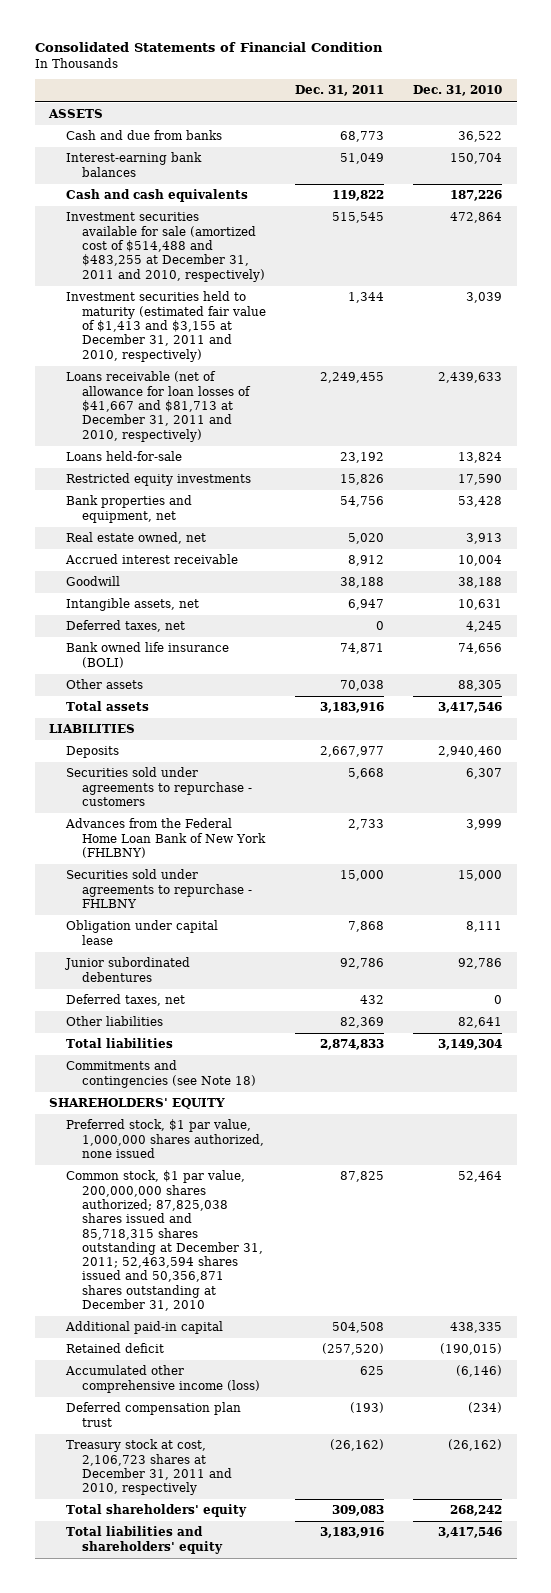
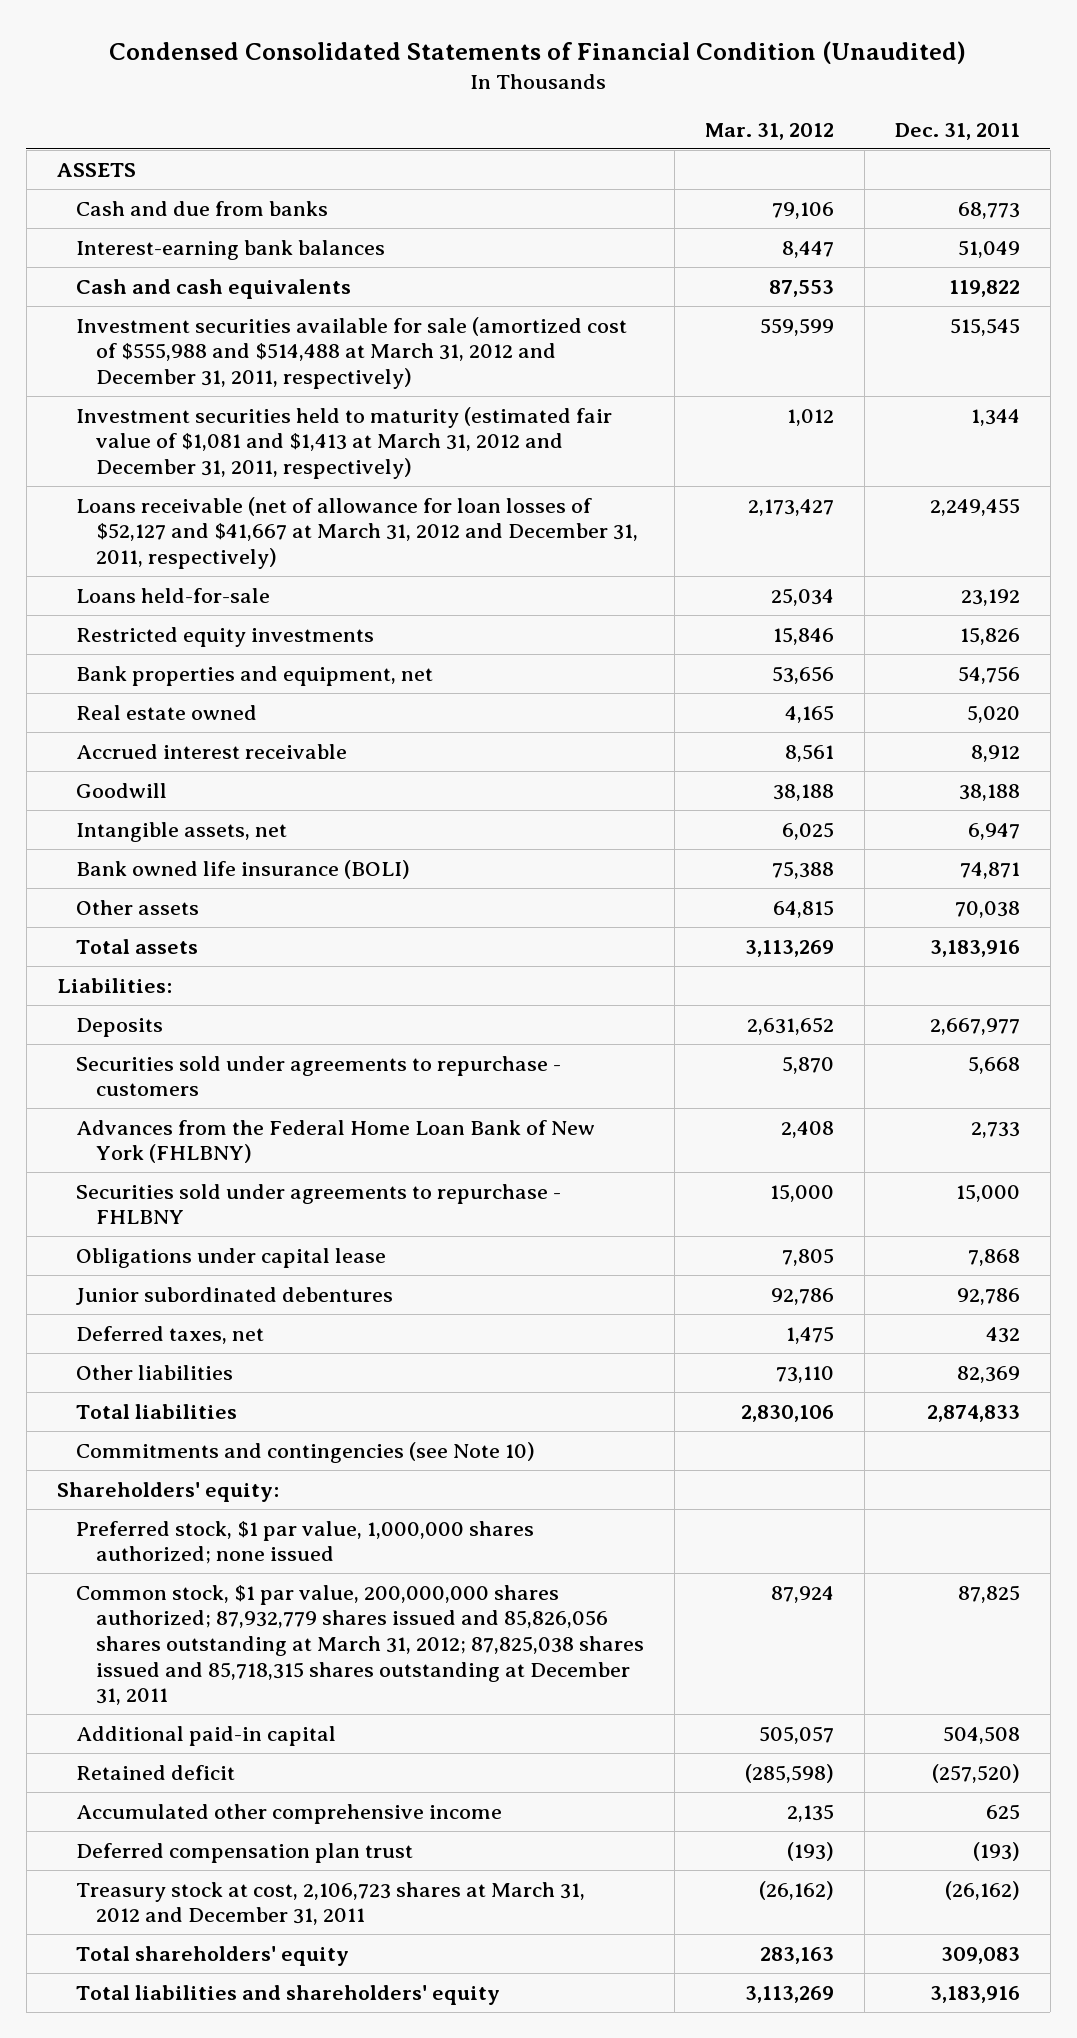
- Consolidated Statements of Financial Condition
+ Condensed Consolidated Statements of Financial Condition (Unaudited)
- | Dec. 31, 2011 | Dec. 31, 2010
+ | Mar. 31, 2012 | Dec. 31, 2011
- Investment securities available for sale (amortized cost of $514,488 and $483,255 at December 31, 2011 and 2010, respectively) | 515,545 | 472,864
- Investment securities held to maturity (estimated fair value of $1,413 and $3,155 at December 31, 2011 and 2010, respectively) | 1,344 | 3,039
- Loans receivable (net of allowance for loan losses of $41,667 and $81,713 at December 31, 2011 and 2010, respectively) | 2,249,455 | 2,439,633
+ Investment securities available for sale (amortized cost of $555,988 and $514,488 at March 31, 2012 and December 31, 2011, respectively) | 559,599 | 515,545
+ Investment securities held to maturity (estimated fair value of $1,081 and $1,413 at March 31, 2012 and December 31, 2011, respectively) | 1,012 | 1,344
+ Loans receivable (net of allowance for loan losses of $52,127 and $41,667 at March 31, 2012 and December 31, 2011, respectively) | 2,173,427 | 2,249,455
- Real estate owned, net | 5,020 | 3,913
+ Real estate owned | 4,165 | 5,020
- Deferred taxes, net | 0 | 4,245
- LIABILITIES
+ Liabilities:
- Obligation under capital lease | 7,868 | 8,111
+ Obligations under capital lease | 7,805 | 7,868
- Commitments and contingencies (see Note 18)
- SHAREHOLDERS' EQUITY
- Preferred stock, $1 par value, 1,000,000 shares authorized, none issued
- Common stock, $1 par value, 200,000,000 shares authorized; 87,825,038 shares issued and 85,718,315 shares outstanding at December 31, 2011; 52,463,594 shares issued and 50,356,871 shares outstanding at December 31, 2010 | 87,825 | 52,464
+ Commitments and contingencies (see Note 10)
+ Shareholders' equity:
+ Preferred stock, $1 par value, 1,000,000 shares authorized; none issued
+ Common stock, $1 par value, 200,000,000 shares authorized; 87,932,779 shares issued and 85,826,056 shares outstanding at March 31, 2012; 87,825,038 shares issued and 85,718,315 shares outstanding at December 31, 2011 | 87,924 | 87,825
- Accumulated other comprehensive income (loss) | 625 | (6,146)
+ Accumulated other comprehensive income | 2,135 | 625
- Treasury stock at cost, 2,106,723 shares at December 31, 2011 and 2010, respectively | (26,162) | (26,162)
+ Treasury stock at cost, 2,106,723 shares at March 31, 2012 and December 31, 2011 | (26,162) | (26,162)

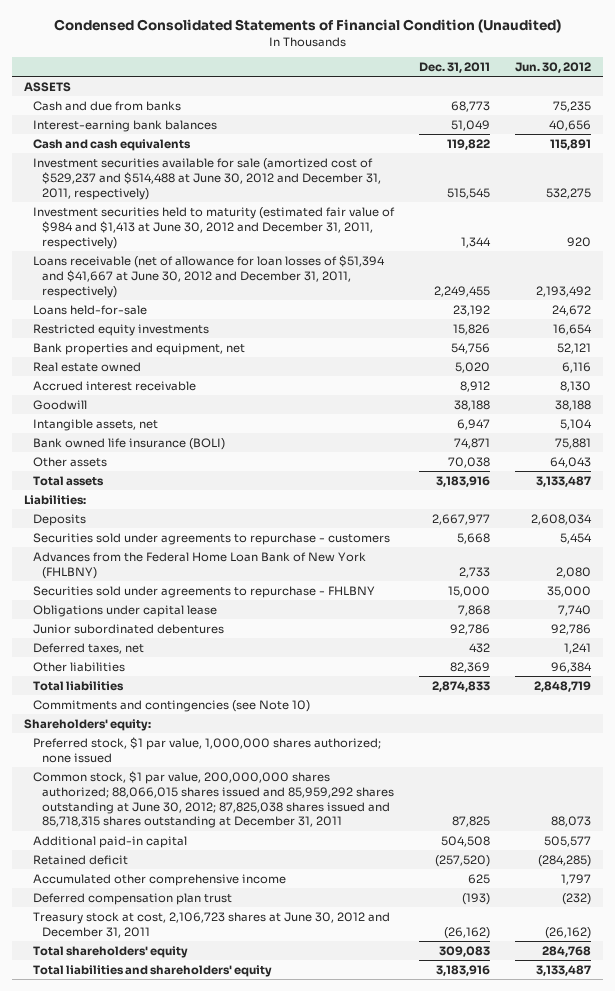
- | Mar. 31, 2012 | Dec. 31, 2011
+ | Dec. 31, 2011 | Jun. 30, 2012
- Investment securities available for sale (amortized cost of $555,988 and $514,488 at March 31, 2012 and December 31, 2011, respectively) | 559,599 | 515,545
- Investment securities held to maturity (estimated fair value of $1,081 and $1,413 at March 31, 2012 and December 31, 2011, respectively) | 1,012 | 1,344
- Loans receivable (net of allowance for loan losses of $52,127 and $41,667 at March 31, 2012 and December 31, 2011, respectively) | 2,173,427 | 2,249,455
+ Investment securities available for sale (amortized cost of $529,237 and $514,488 at June 30, 2012 and December 31, 2011, respectively) | 515,545 | 532,275
+ Investment securities held to maturity (estimated fair value of $984 and $1,413 at June 30, 2012 and December 31, 2011, respectively) | 1,344 | 920
+ Loans receivable (net of allowance for loan losses of $51,394 and $41,667 at June 30, 2012 and December 31, 2011, respectively) | 2,249,455 | 2,193,492
- Common stock, $1 par value, 200,000,000 shares authorized; 87,932,779 shares issued and 85,826,056 shares outstanding at March 31, 2012; 87,825,038 shares issued and 85,718,315 shares outstanding at December 31, 2011 | 87,924 | 87,825
+ Common stock, $1 par value, 200,000,000 shares authorized; 88,066,015 shares issued and 85,959,292 shares outstanding at June 30, 2012; 87,825,038 shares issued and 85,718,315 shares outstanding at December 31, 2011 | 87,825 | 88,073
- Treasury stock at cost, 2,106,723 shares at March 31, 2012 and December 31, 2011 | (26,162) | (26,162)
+ Treasury stock at cost, 2,106,723 shares at June 30, 2012 and December 31, 2011 | (26,162) | (26,162)

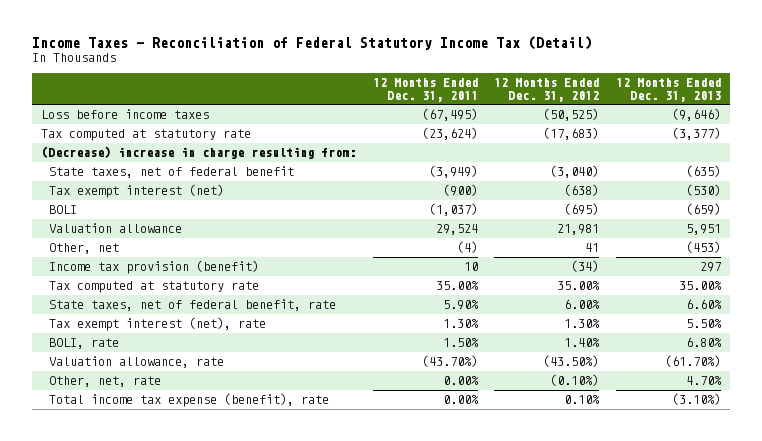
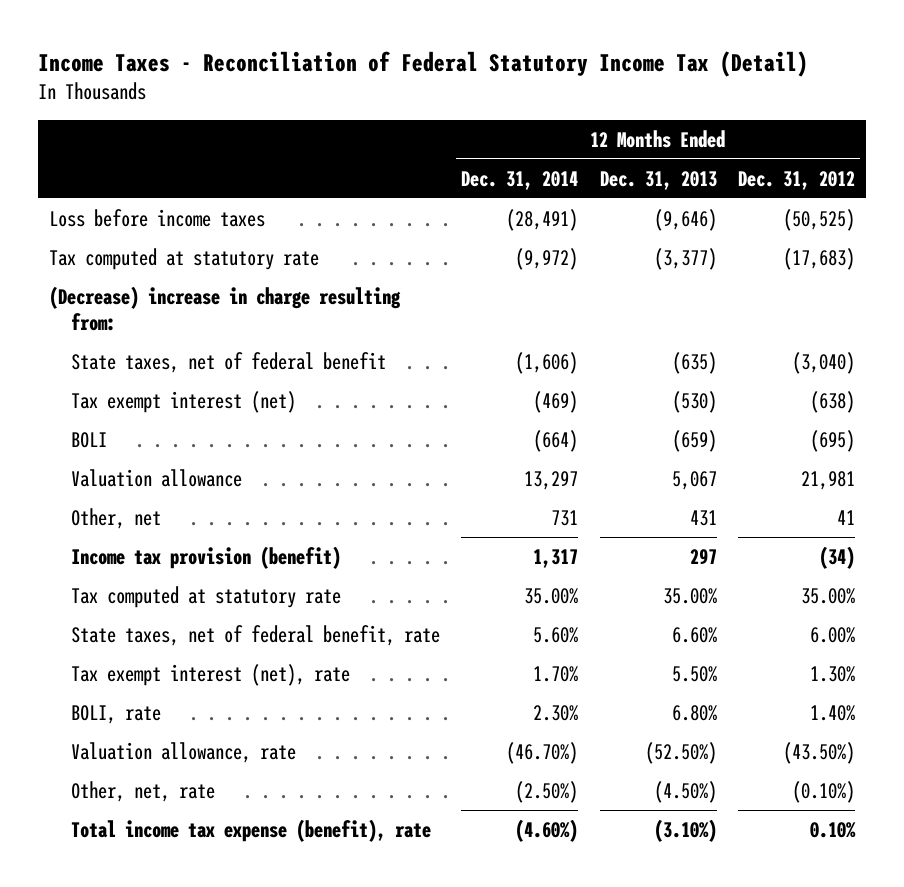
- | 12 Months Ended Dec. 31, 2011 | 12 Months Ended Dec. 31, 2012 | 12 Months Ended Dec. 31, 2013
+ | 12 Months Ended Dec. 31, 2014 | 12 Months Ended Dec. 31, 2013 | 12 Months Ended Dec. 31, 2012
- Valuation allowance | 29,524 | 21,981 | 5,951
- Other, net | (4) | 41 | (453)
+ Valuation allowance | 13,297 | 5,067 | 21,981
+ Other, net | 731 | 431 | 41
- Valuation allowance, rate | (43.70%) | (43.50%) | (61.70%)
- Other, net, rate | 0.00% | (0.10%) | 4.70%
+ Valuation allowance, rate | (46.70%) | (52.50%) | (43.50%)
+ Other, net, rate | (2.50%) | (4.50%) | (0.10%)

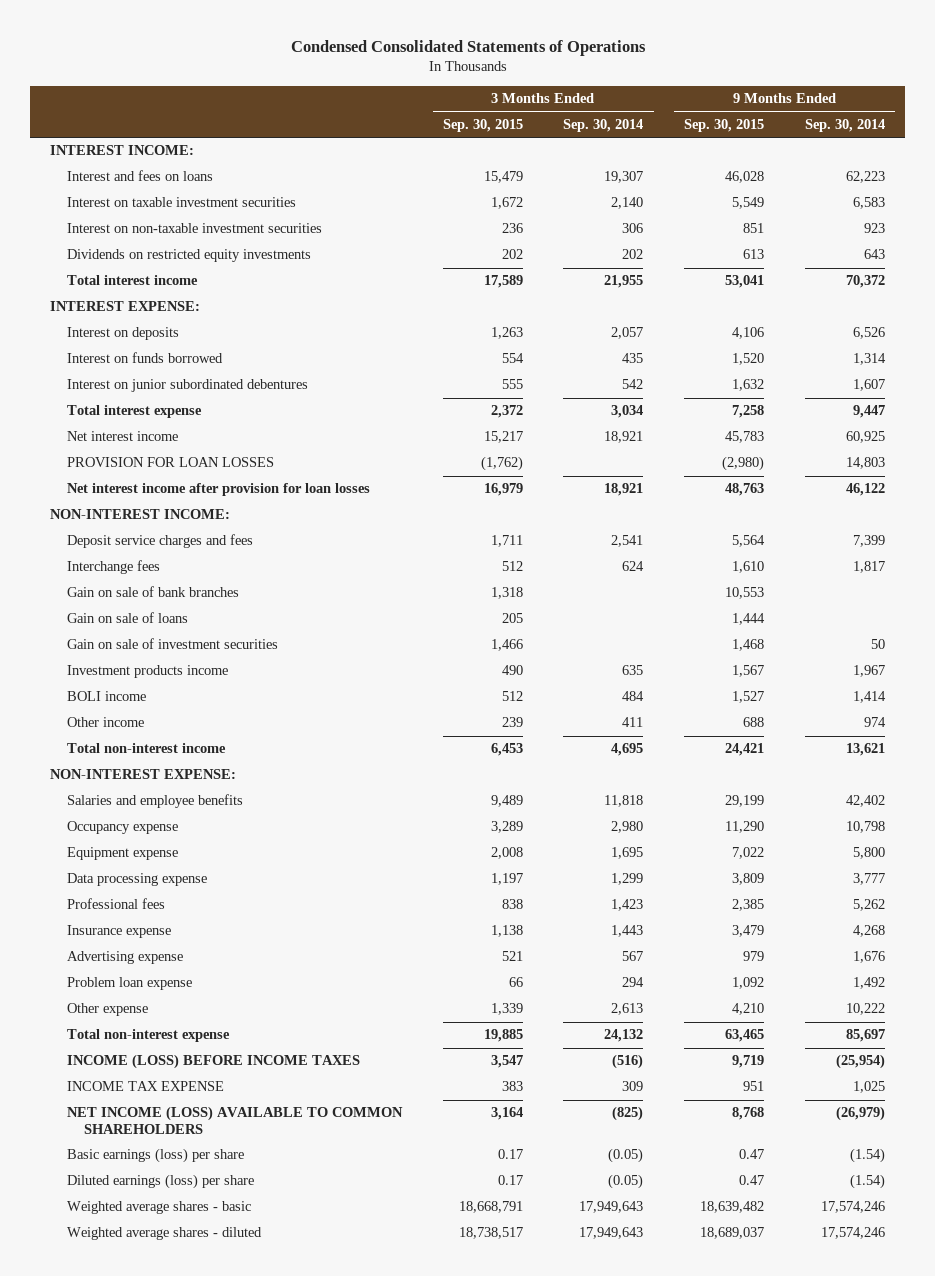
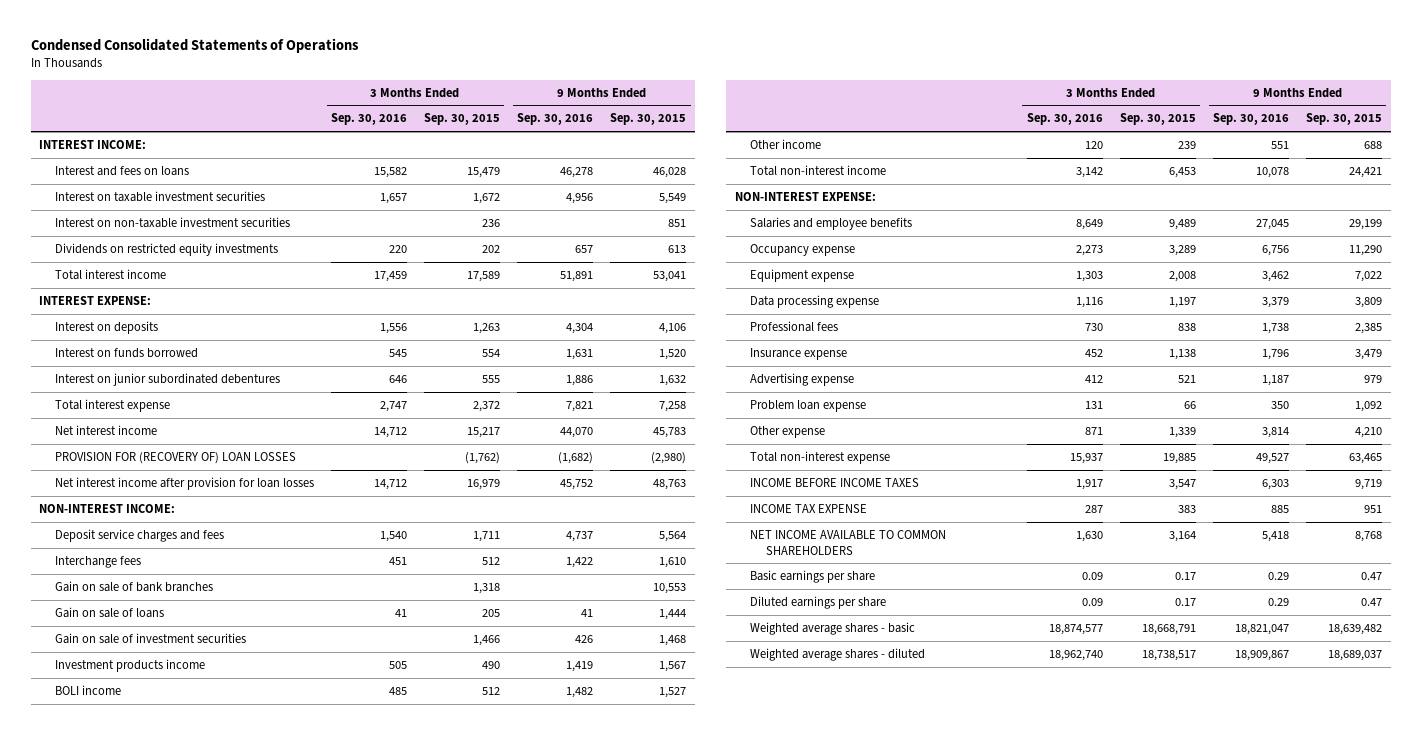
- | 3 Months Ended Sep. 30, 2015 | 3 Months Ended Sep. 30, 2014 | 9 Months Ended Sep. 30, 2015 | 9 Months Ended Sep. 30, 2014
+ | 3 Months Ended Sep. 30, 2016 | 3 Months Ended Sep. 30, 2015 | 9 Months Ended Sep. 30, 2016 | 9 Months Ended Sep. 30, 2015
- PROVISION FOR LOAN LOSSES | (1,762) | | (2,980) | 14,803
+ PROVISION FOR (RECOVERY OF) LOAN LOSSES | | (1,762) | (1,682) | (2,980)
- INCOME (LOSS) BEFORE INCOME TAXES | 3,547 | (516) | 9,719 | (25,954)
+ INCOME BEFORE INCOME TAXES | 1,917 | 3,547 | 6,303 | 9,719
- NET INCOME (LOSS) AVAILABLE TO COMMON SHAREHOLDERS | 3,164 | (825) | 8,768 | (26,979)
- Basic earnings (loss) per share | 0.17 | (0.05) | 0.47 | (1.54)
- Diluted earnings (loss) per share | 0.17 | (0.05) | 0.47 | (1.54)
+ NET INCOME AVAILABLE TO COMMON SHAREHOLDERS | 1,630 | 3,164 | 5,418 | 8,768
+ Basic earnings per share | 0.09 | 0.17 | 0.29 | 0.47
+ Diluted earnings per share | 0.09 | 0.17 | 0.29 | 0.47

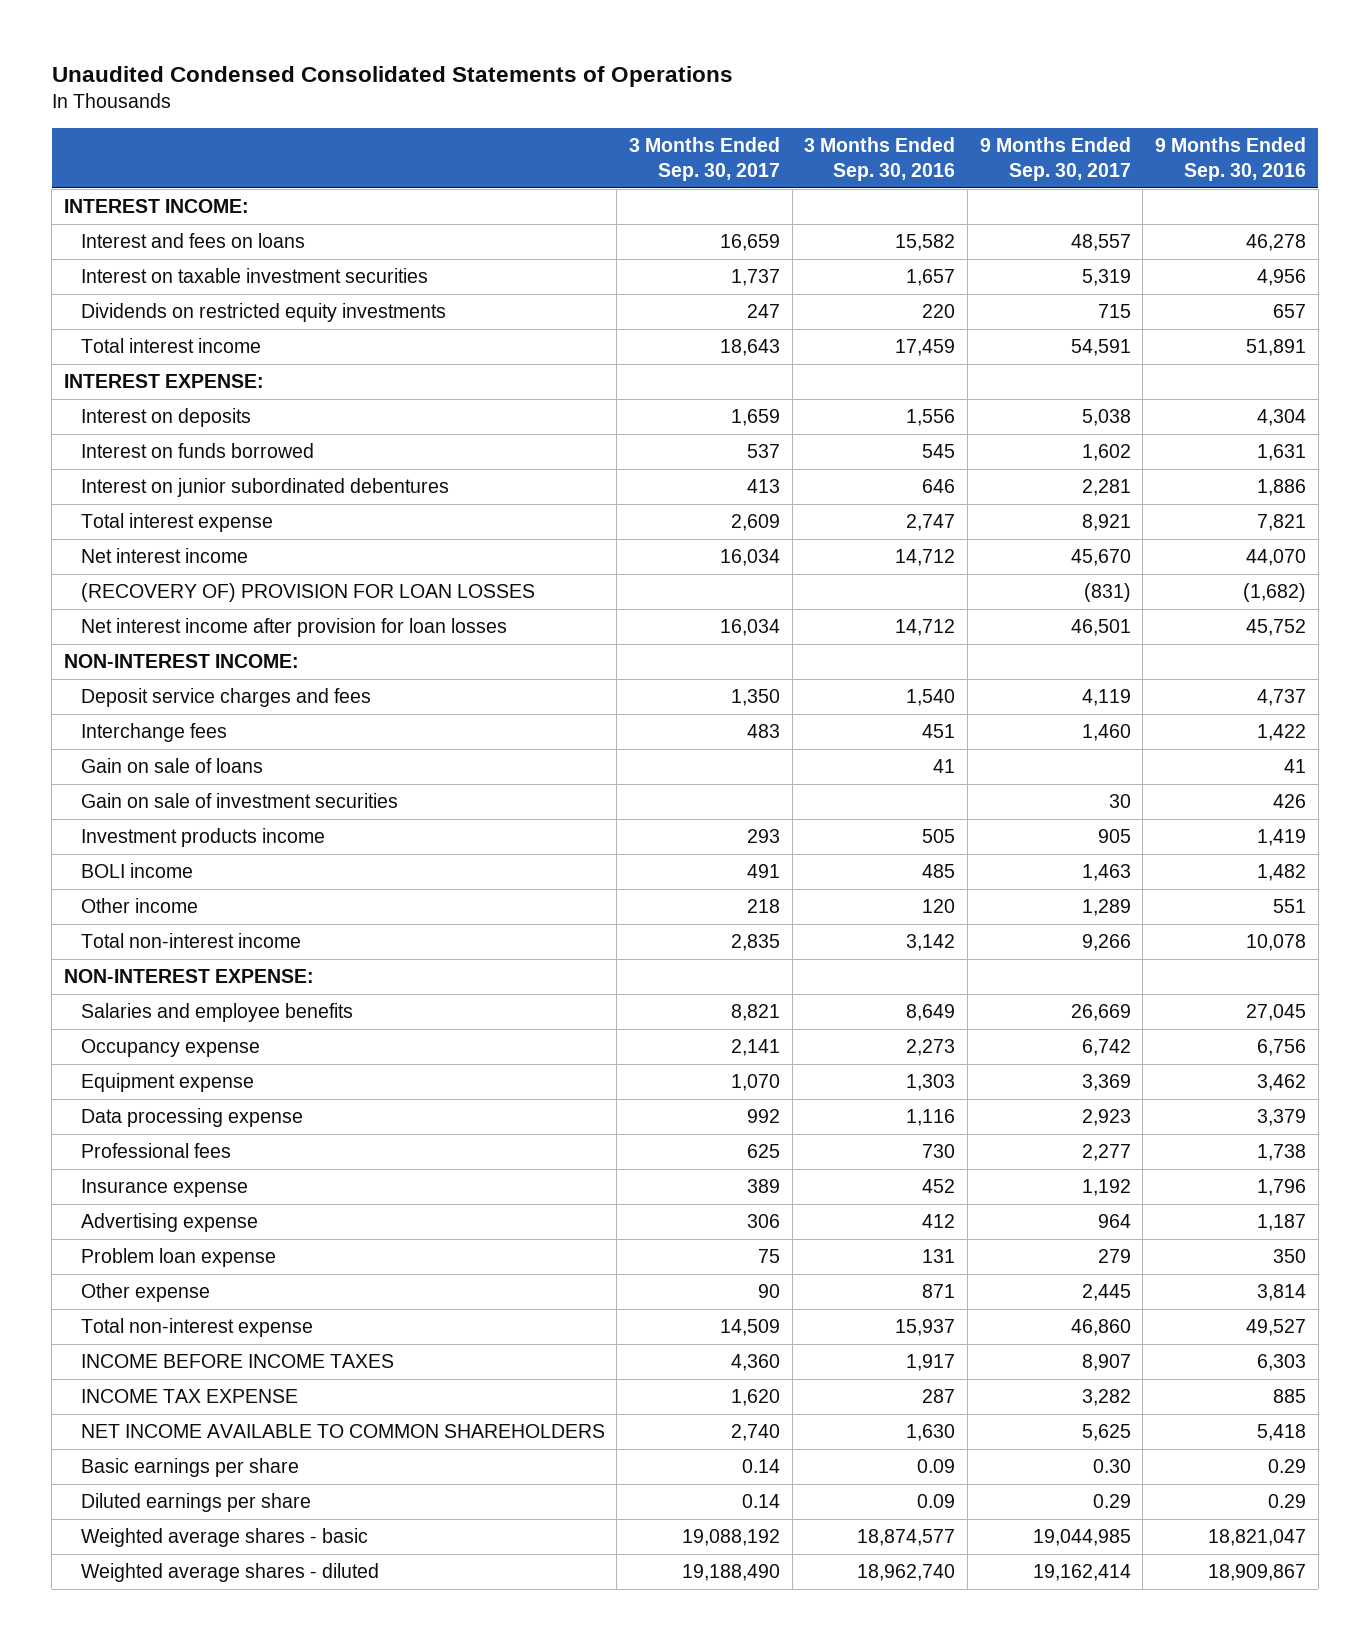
- Condensed Consolidated Statements of Operations
+ Unaudited Condensed Consolidated Statements of Operations
- | 3 Months Ended Sep. 30, 2016 | 3 Months Ended Sep. 30, 2015 | 9 Months Ended Sep. 30, 2016 | 9 Months Ended Sep. 30, 2015
+ | 3 Months Ended Sep. 30, 2017 | 3 Months Ended Sep. 30, 2016 | 9 Months Ended Sep. 30, 2017 | 9 Months Ended Sep. 30, 2016
- Interest on non-taxable investment securities | | 236 | | 851
- PROVISION FOR (RECOVERY OF) LOAN LOSSES | | (1,762) | (1,682) | (2,980)
+ (RECOVERY OF) PROVISION FOR LOAN LOSSES | | | (831) | (1,682)
- Gain on sale of bank branches | | 1,318 | | 10,553

